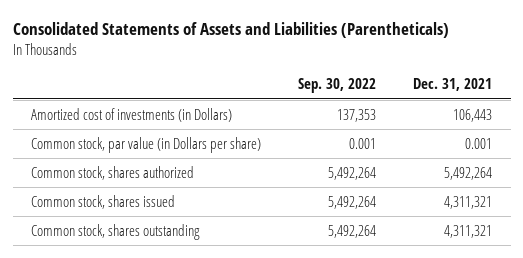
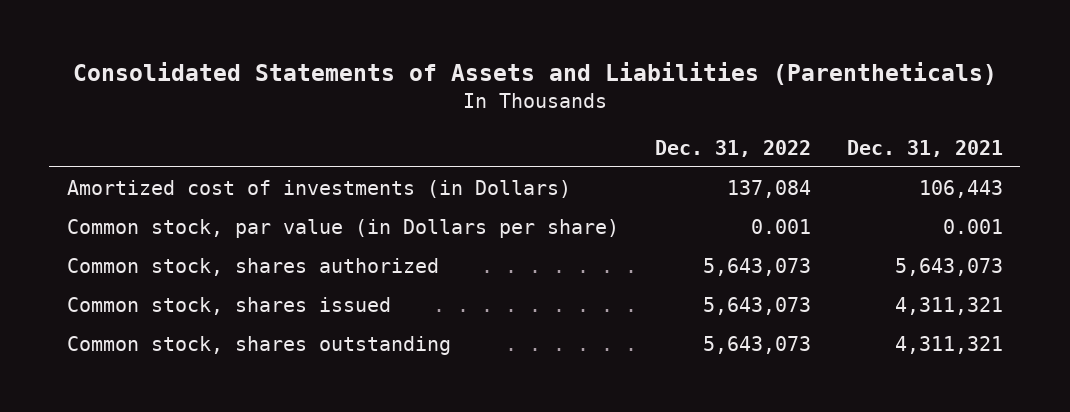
- | Sep. 30, 2022 | Dec. 31, 2021
+ | Dec. 31, 2022 | Dec. 31, 2021
- Common stock, shares authorized | 5,492,264 | 5,492,264
+ Common stock, shares authorized | 5,643,073 | 5,643,073

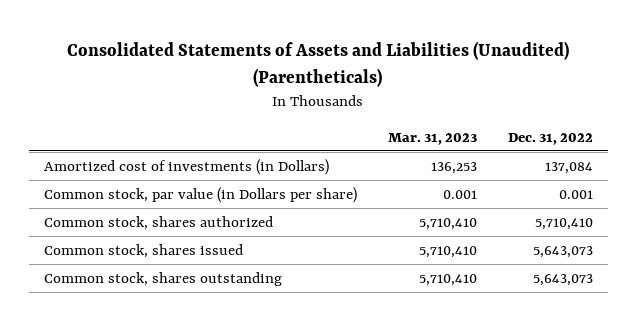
- Consolidated Statements of Assets and Liabilities (Parentheticals)
+ Consolidated Statements of Assets and Liabilities (Unaudited) (Parentheticals)
- | Dec. 31, 2022 | Dec. 31, 2021
+ | Mar. 31, 2023 | Dec. 31, 2022
- Common stock, shares authorized | 5,643,073 | 5,643,073
+ Common stock, shares authorized | 5,710,410 | 5,710,410

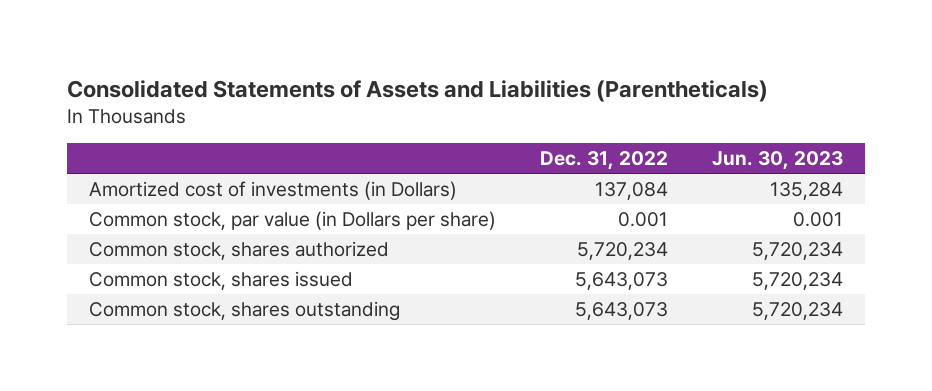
- Consolidated Statements of Assets and Liabilities (Unaudited) (Parentheticals)
+ Consolidated Statements of Assets and Liabilities (Parentheticals)
- | Mar. 31, 2023 | Dec. 31, 2022
+ | Dec. 31, 2022 | Jun. 30, 2023
- Common stock, shares authorized | 5,710,410 | 5,710,410
+ Common stock, shares authorized | 5,720,234 | 5,720,234

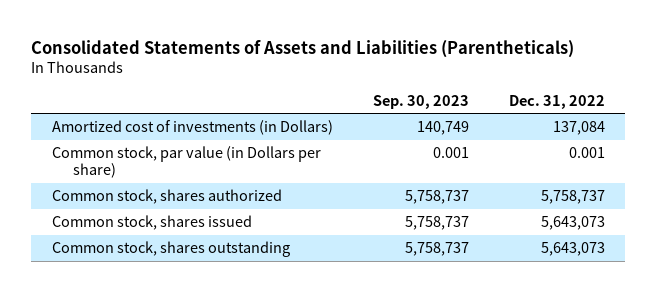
- | Dec. 31, 2022 | Jun. 30, 2023
+ | Sep. 30, 2023 | Dec. 31, 2022
- Common stock, shares authorized | 5,720,234 | 5,720,234
+ Common stock, shares authorized | 5,758,737 | 5,758,737

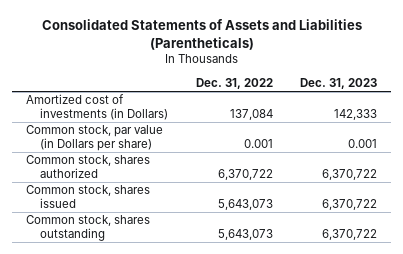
- | Sep. 30, 2023 | Dec. 31, 2022
+ | Dec. 31, 2022 | Dec. 31, 2023
- Common stock, shares authorized | 5,758,737 | 5,758,737
+ Common stock, shares authorized | 6,370,722 | 6,370,722

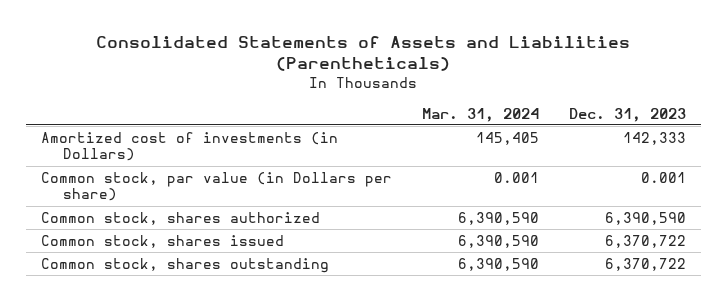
- | Dec. 31, 2022 | Dec. 31, 2023
+ | Mar. 31, 2024 | Dec. 31, 2023
- Common stock, shares authorized | 6,370,722 | 6,370,722
+ Common stock, shares authorized | 6,390,590 | 6,390,590

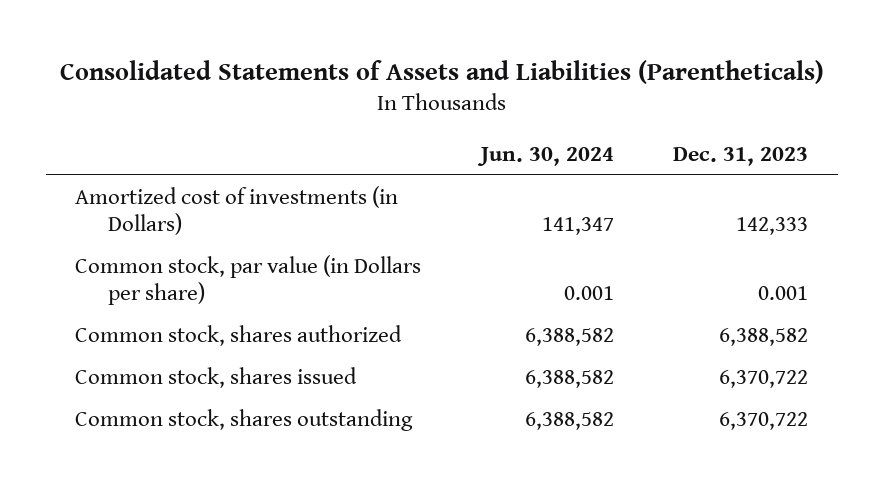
- | Mar. 31, 2024 | Dec. 31, 2023
+ | Jun. 30, 2024 | Dec. 31, 2023
- Common stock, shares authorized | 6,390,590 | 6,390,590
+ Common stock, shares authorized | 6,388,582 | 6,388,582

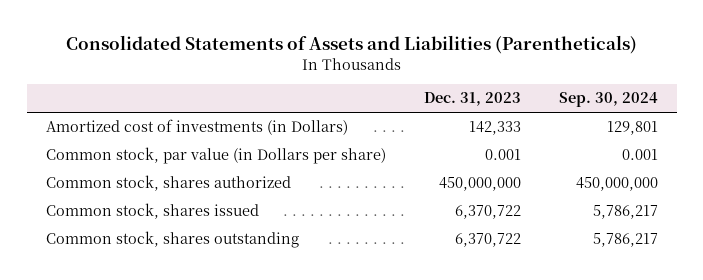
- | Jun. 30, 2024 | Dec. 31, 2023
+ | Dec. 31, 2023 | Sep. 30, 2024
- Common stock, shares authorized | 6,388,582 | 6,388,582
+ Common stock, shares authorized | 450,000,000 | 450,000,000

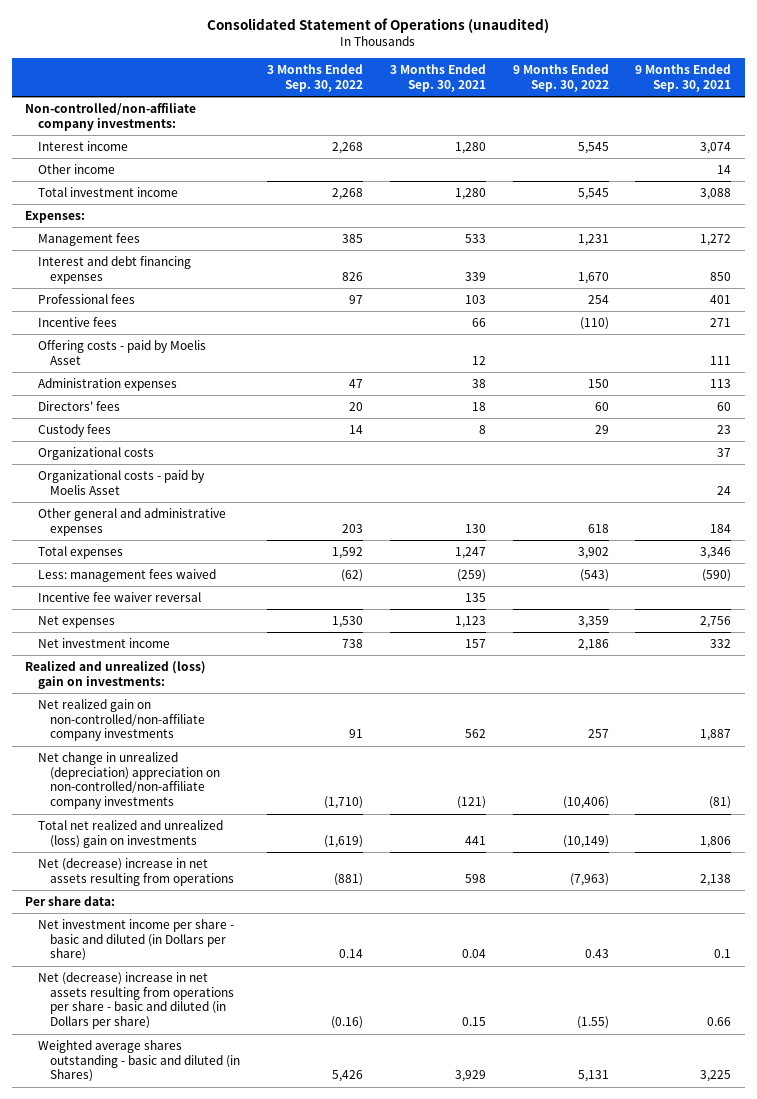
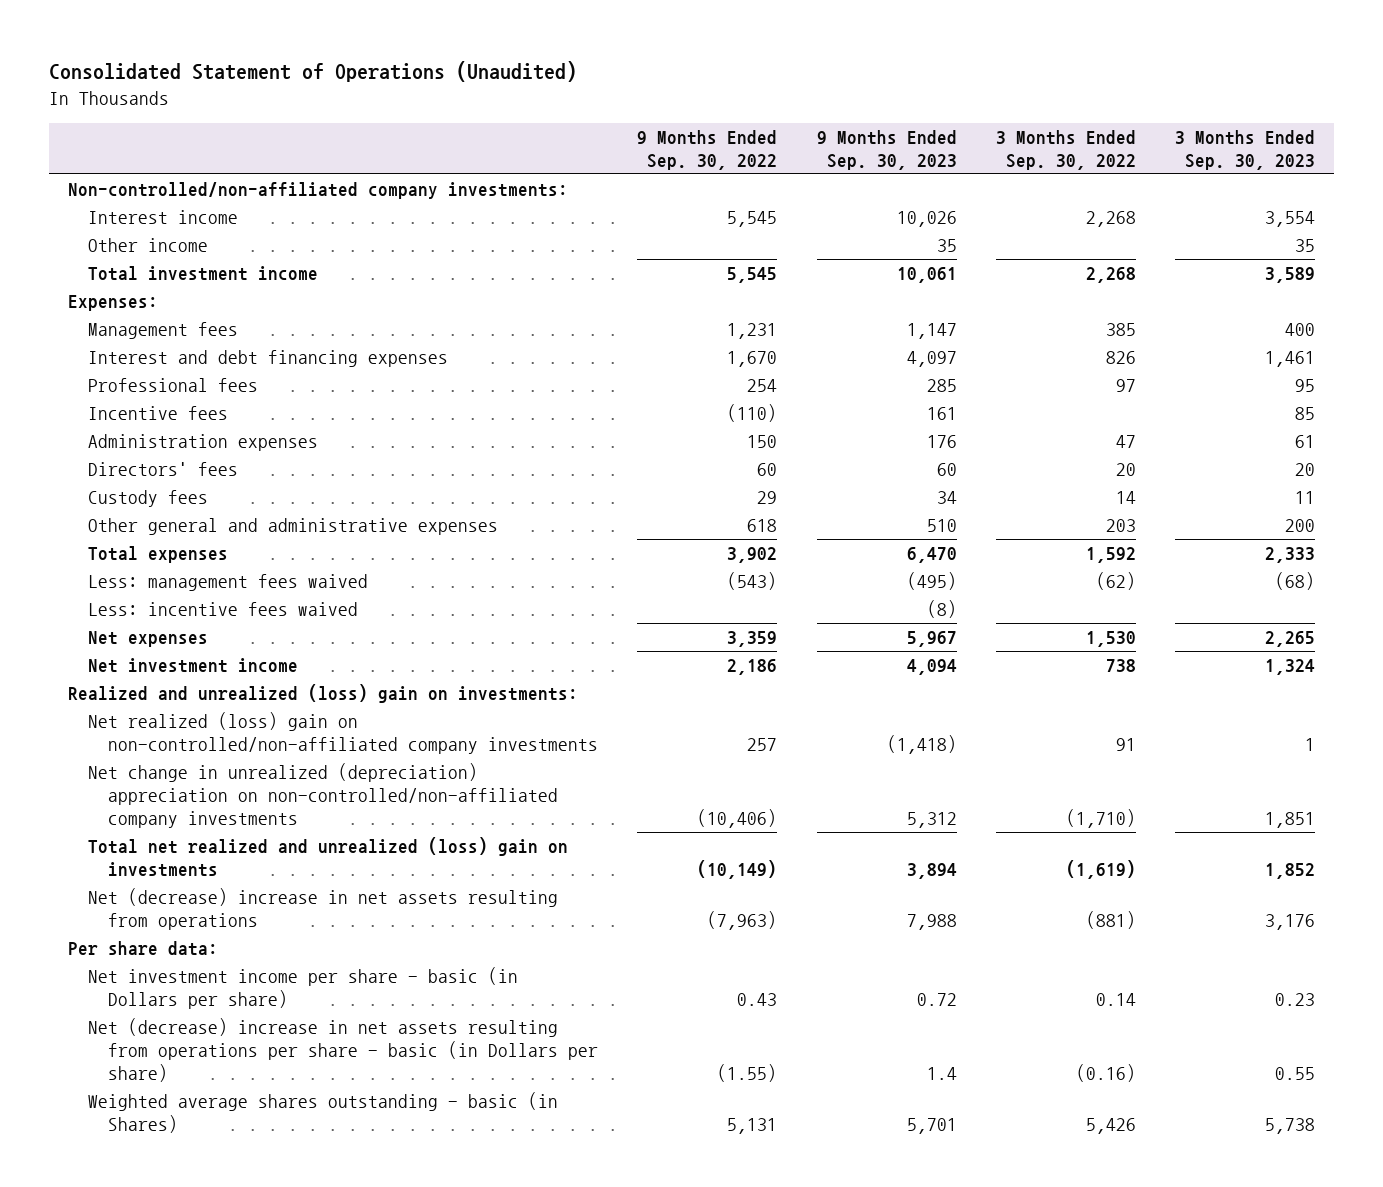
- Consolidated Statement of Operations (unaudited)
+ Consolidated Statement of Operations (Unaudited)
- | 3 Months Ended Sep. 30, 2022 | 3 Months Ended Sep. 30, 2021 | 9 Months Ended Sep. 30, 2022 | 9 Months Ended Sep. 30, 2021
+ | 9 Months Ended Sep. 30, 2022 | 9 Months Ended Sep. 30, 2023 | 3 Months Ended Sep. 30, 2022 | 3 Months Ended Sep. 30, 2023
- Non-controlled/non-affiliate company investments:
+ Non-controlled/non-affiliated company investments:
- Offering costs - paid by Moelis Asset | | 12 | | 111
- Organizational costs | | | | 37
- Organizational costs - paid by Moelis Asset | | | | 24
- Incentive fee waiver reversal | | 135 | |
+ Less: incentive fees waived | | (8) | |
- Net realized gain on non-controlled/non-affiliate company investments | 91 | 562 | 257 | 1,887
- Net change in unrealized (depreciation) appreciation on non-controlled/non-affiliate company investments | (1,710) | (121) | (10,406) | (81)
+ Net realized (loss) gain on non-controlled/non-affiliated company investments | 257 | (1,418) | 91 | 1
+ Net change in unrealized (depreciation) appreciation on non-controlled/non-affiliated company investments | (10,406) | 5,312 | (1,710) | 1,851
- Net investment income per share - basic and diluted (in Dollars per share) | 0.14 | 0.04 | 0.43 | 0.1
- Net (decrease) increase in net assets resulting from operations per share - basic and diluted (in Dollars per share) | (0.16) | 0.15 | (1.55) | 0.66
- Weighted average shares outstanding - basic and diluted (in Shares) | 5,426 | 3,929 | 5,131 | 3,225
+ Net investment income per share - basic (in Dollars per share) | 0.43 | 0.72 | 0.14 | 0.23
+ Net (decrease) increase in net assets resulting from operations per share - basic (in Dollars per share) | (1.55) | 1.4 | (0.16) | 0.55
+ Weighted average shares outstanding - basic (in Shares) | 5,131 | 5,701 | 5,426 | 5,738

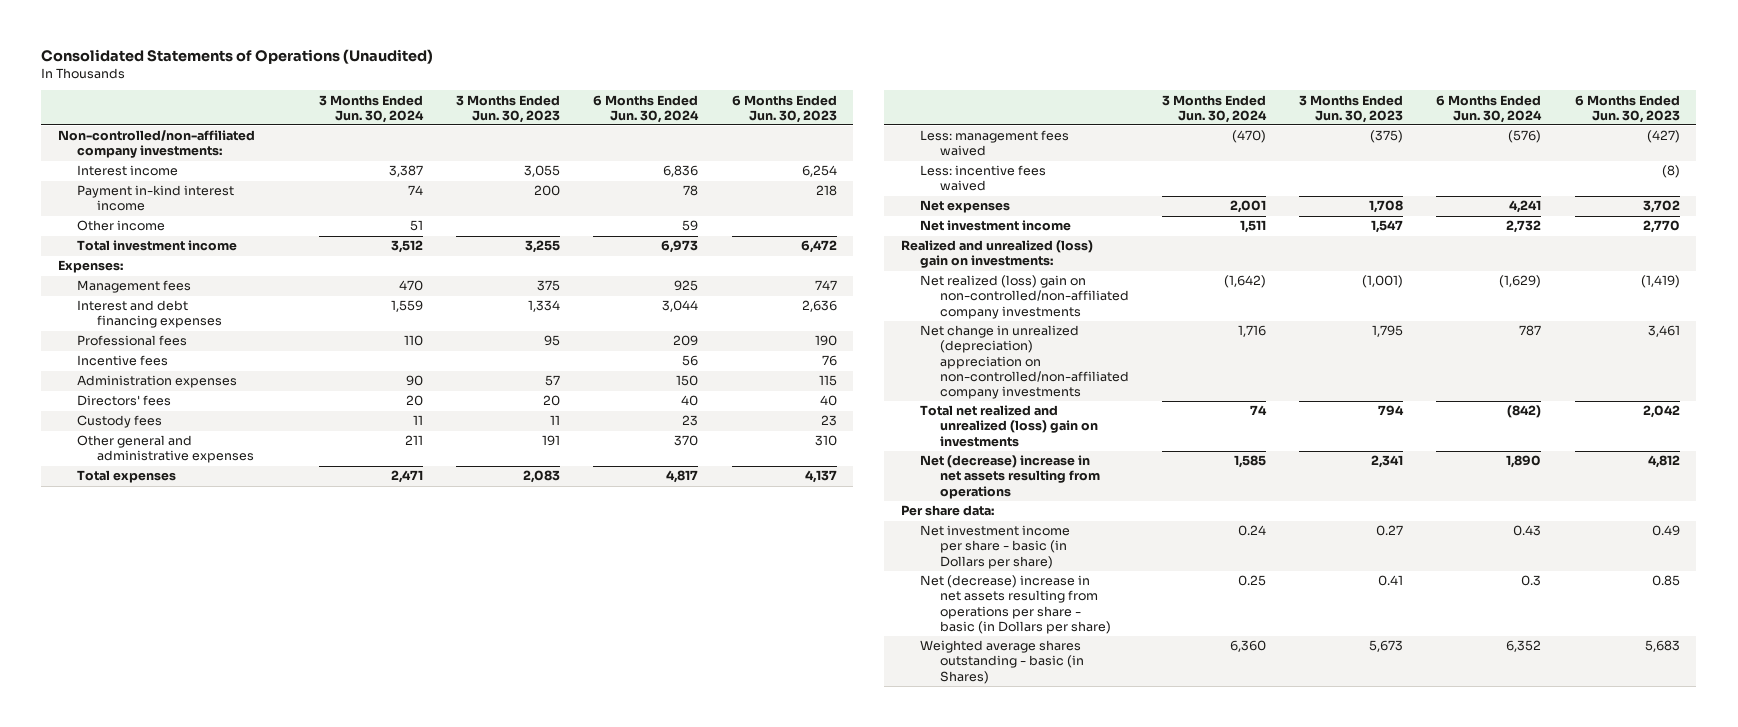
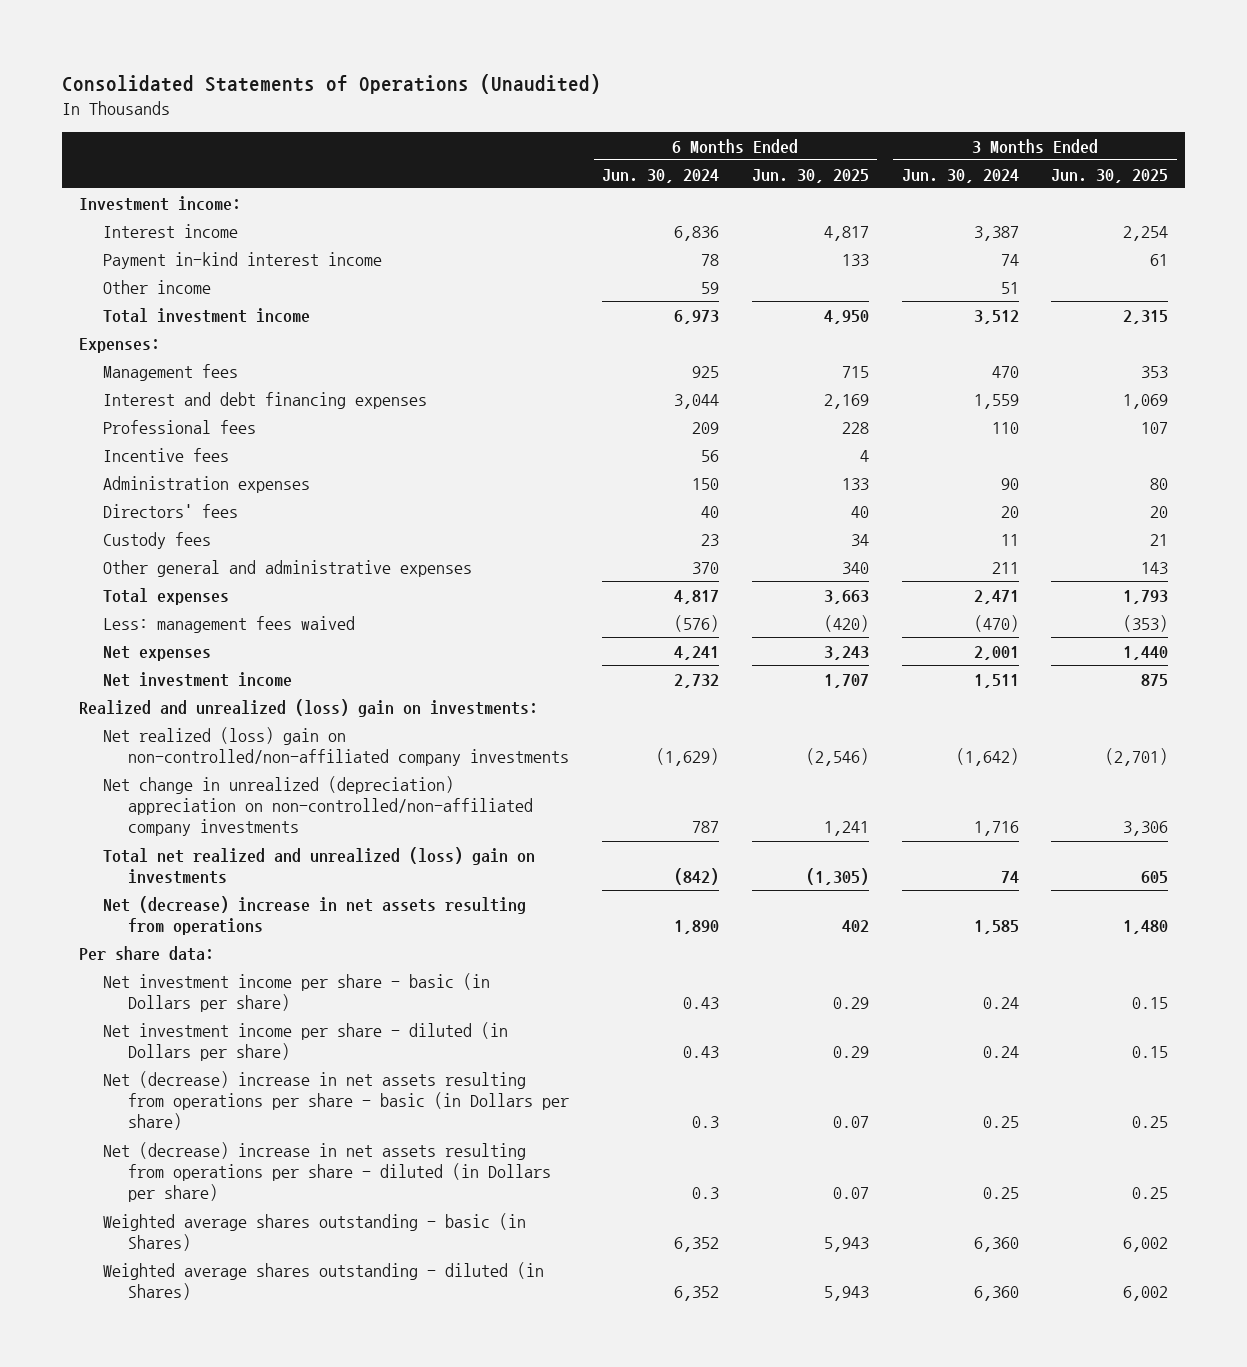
- | 3 Months Ended Jun. 30, 2024 | 3 Months Ended Jun. 30, 2023 | 6 Months Ended Jun. 30, 2024 | 6 Months Ended Jun. 30, 2023
+ | 6 Months Ended Jun. 30, 2024 | 6 Months Ended Jun. 30, 2025 | 3 Months Ended Jun. 30, 2024 | 3 Months Ended Jun. 30, 2025
- Non-controlled/non-affiliated company investments:
+ Investment income:
- Less: incentive fees waived | | | | (8)
+ Net investment income per share - diluted (in Dollars per share) | 0.43 | 0.29 | 0.24 | 0.15
+ Net (decrease) increase in net assets resulting from operations per share - diluted (in Dollars per share) | 0.3 | 0.07 | 0.25 | 0.25
+ Weighted average shares outstanding - diluted (in Shares) | 6,352 | 5,943 | 6,360 | 6,002

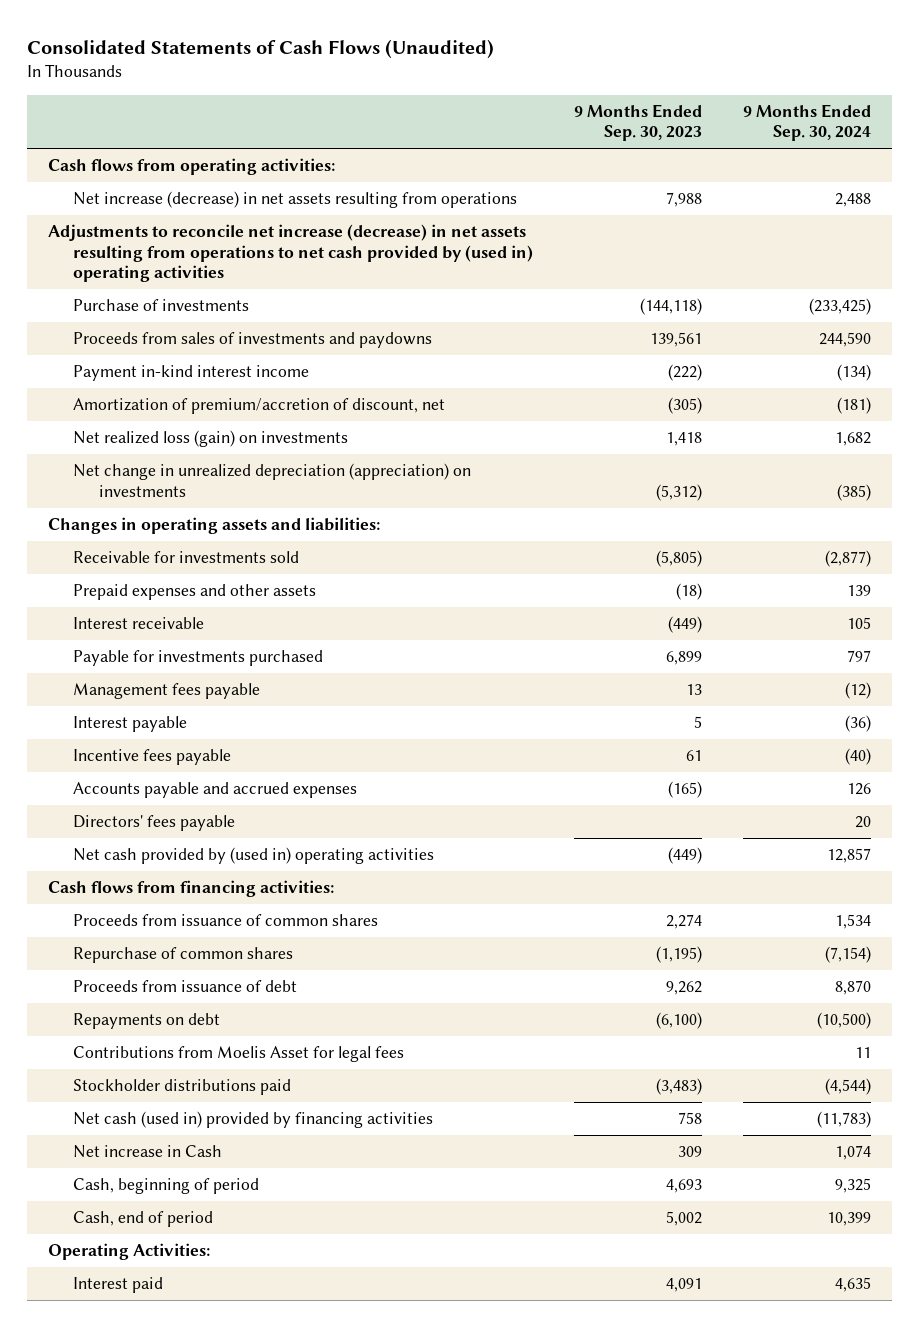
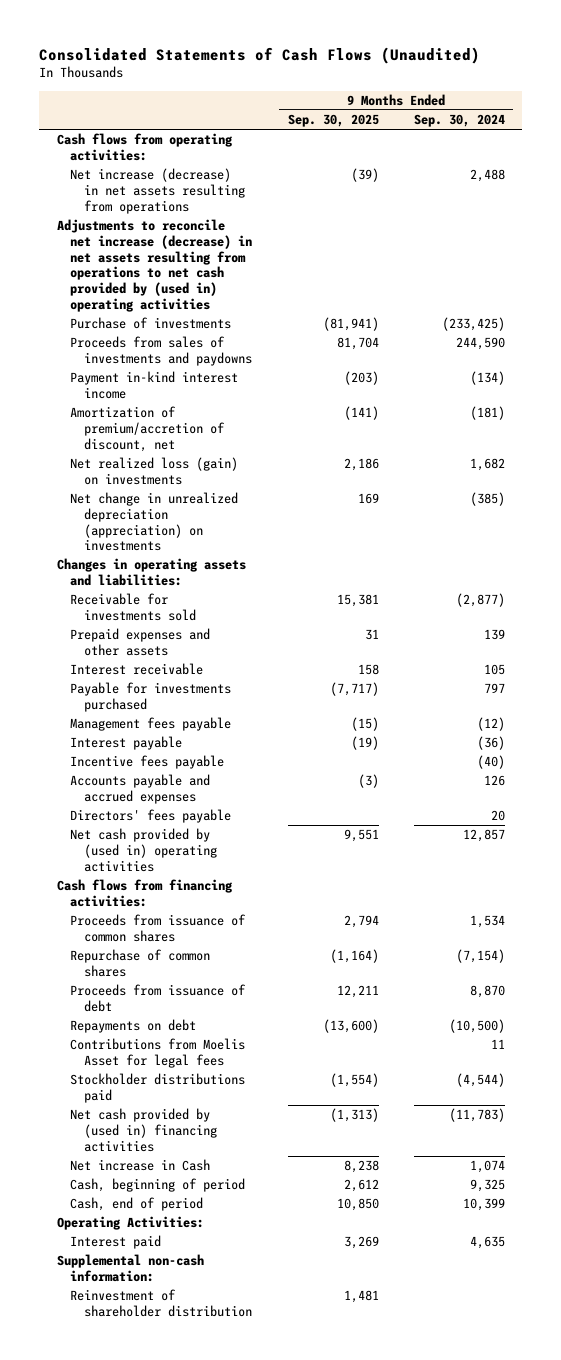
- | 9 Months Ended Sep. 30, 2023 | 9 Months Ended Sep. 30, 2024
+ | 9 Months Ended Sep. 30, 2025 | 9 Months Ended Sep. 30, 2024
- Net cash (used in) provided by financing activities | 758 | (11,783)
+ Net cash provided by (used in) financing activities | (1,313) | (11,783)
+ Supplemental non-cash information:
+ Reinvestment of shareholder distribution | 1,481 |

